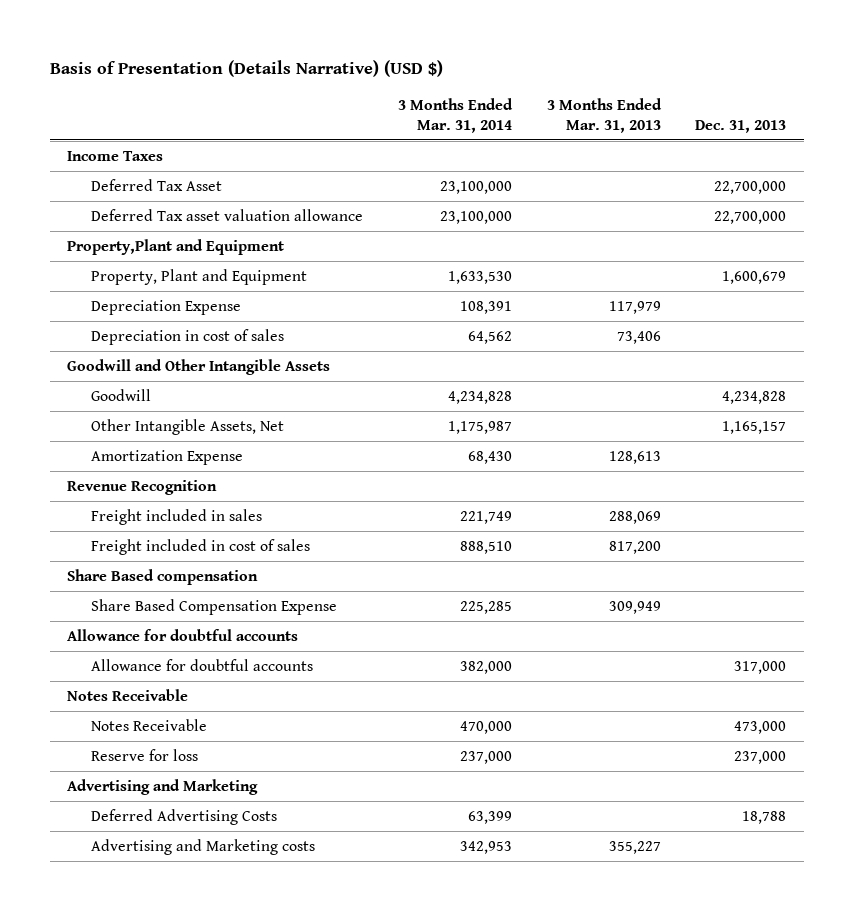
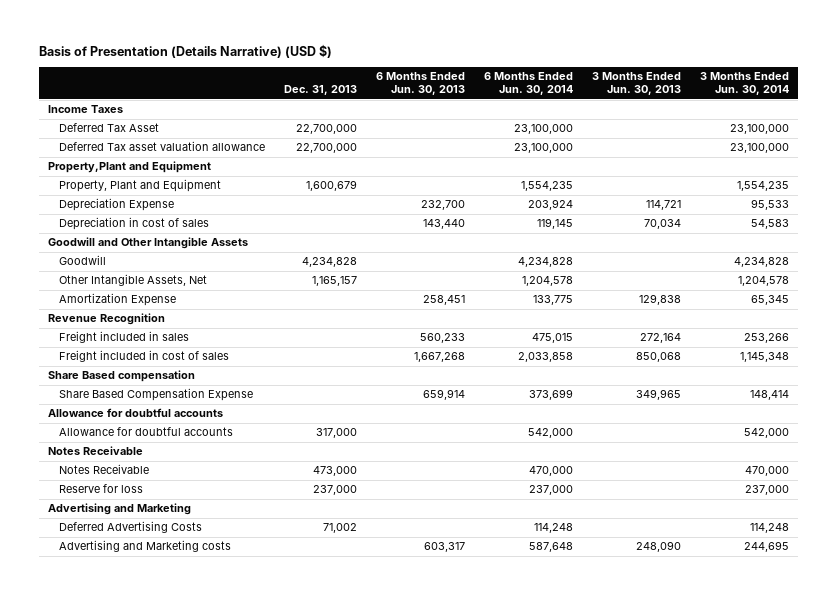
- | 3 Months Ended Mar. 31, 2014 | 3 Months Ended Mar. 31, 2013 | Dec. 31, 2013
+ | Dec. 31, 2013 | 6 Months Ended Jun. 30, 2013 | 6 Months Ended Jun. 30, 2014 | 3 Months Ended Jun. 30, 2013 | 3 Months Ended Jun. 30, 2014
- Deferred Advertising Costs | 63,399 | | 18,788
+ Deferred Advertising Costs | 71,002 | | 114,248 | | 114,248

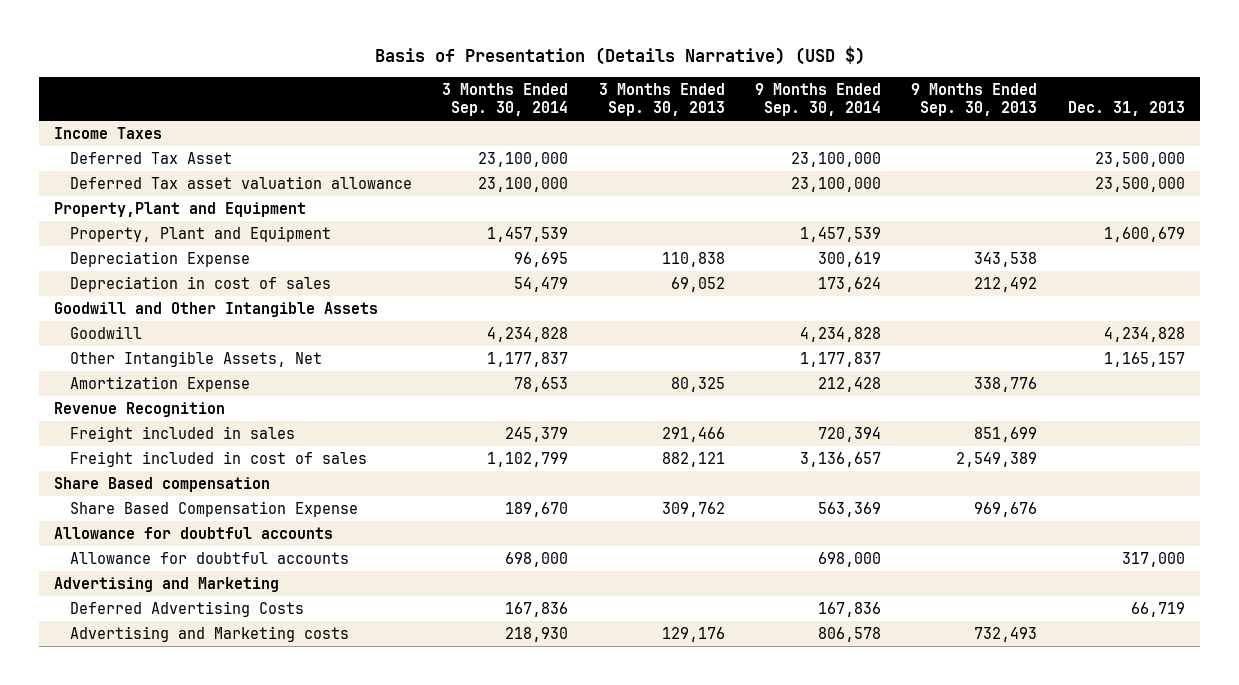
- | Dec. 31, 2013 | 6 Months Ended Jun. 30, 2013 | 6 Months Ended Jun. 30, 2014 | 3 Months Ended Jun. 30, 2013 | 3 Months Ended Jun. 30, 2014
+ | 3 Months Ended Sep. 30, 2014 | 3 Months Ended Sep. 30, 2013 | 9 Months Ended Sep. 30, 2014 | 9 Months Ended Sep. 30, 2013 | Dec. 31, 2013
- Deferred Tax Asset | 22,700,000 | | 23,100,000 | | 23,100,000
- Deferred Tax asset valuation allowance | 22,700,000 | | 23,100,000 | | 23,100,000
+ Deferred Tax Asset | 23,100,000 | | 23,100,000 | | 23,500,000
+ Deferred Tax asset valuation allowance | 23,100,000 | | 23,100,000 | | 23,500,000
- Notes Receivable
- Notes Receivable | 473,000 | | 470,000 | | 470,000
- Reserve for loss | 237,000 | | 237,000 | | 237,000
- Deferred Advertising Costs | 71,002 | | 114,248 | | 114,248
+ Deferred Advertising Costs | 167,836 | | 167,836 | | 66,719

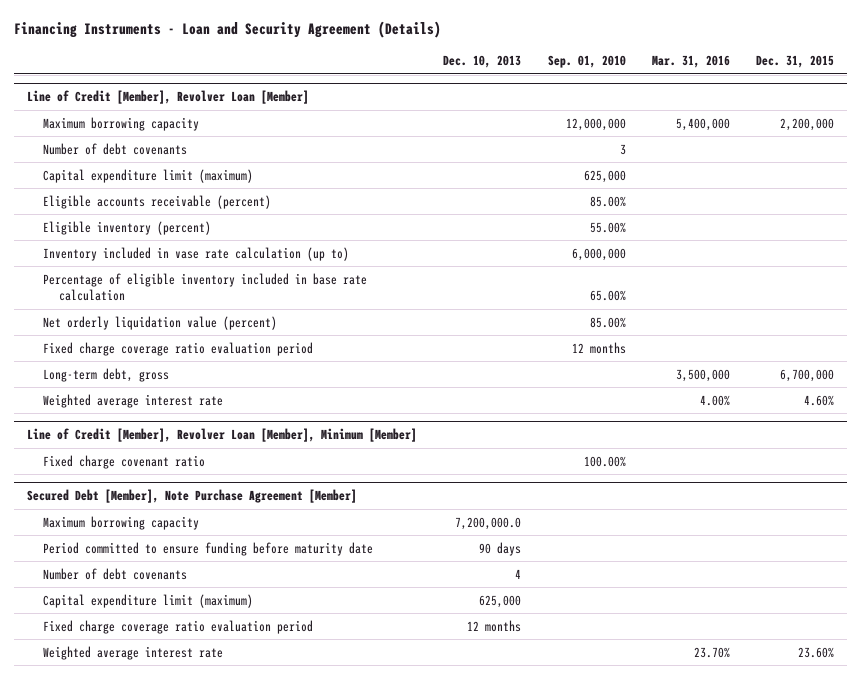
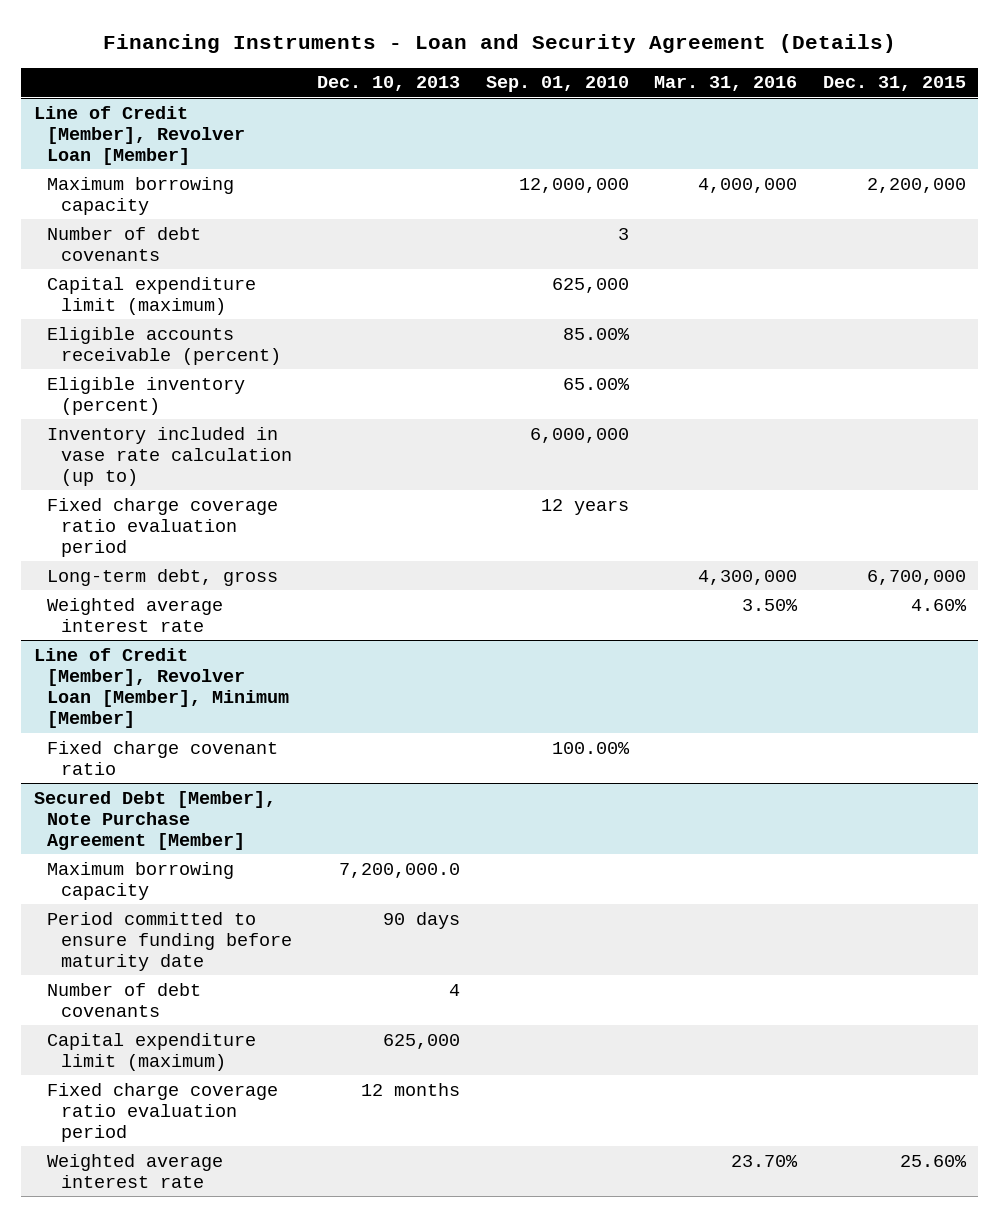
@ Line of Credit [Member], Revolver Loan [Member]
- Maximum borrowing capacity | | 12,000,000 | 5,400,000 | 2,200,000
+ Maximum borrowing capacity | | 12,000,000 | 4,000,000 | 2,200,000
- Eligible inventory (percent) | | 55.00% | |
+ Eligible inventory (percent) | | 65.00% | |
- Percentage of eligible inventory included in base rate calculation | | 65.00% | |
- Net orderly liquidation value (percent) | | 85.00% | |
- Fixed charge coverage ratio evaluation period | | 12 months | |
- Long-term debt, gross | | | 3,500,000 | 6,700,000
- Weighted average interest rate | | | 4.00% | 4.60%
+ Fixed charge coverage ratio evaluation period | | 12 years | |
+ Long-term debt, gross | | | 4,300,000 | 6,700,000
+ Weighted average interest rate | | | 3.50% | 4.60%
@ Secured Debt [Member], Note Purchase Agreement [Member]
- Weighted average interest rate | | | 23.70% | 23.60%
+ Weighted average interest rate | | | 23.70% | 25.60%

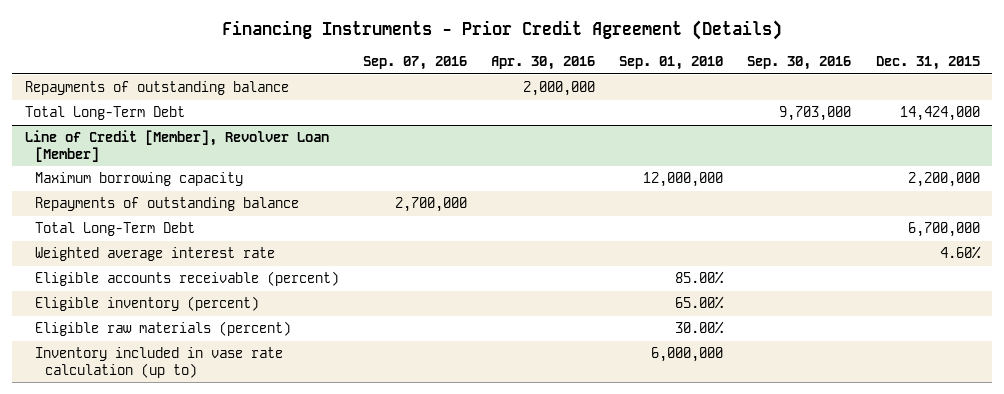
- Financing Instruments - Loan and Security Agreement (Details)
+ Financing Instruments - Prior Credit Agreement (Details)
- | Dec. 10, 2013 | Sep. 01, 2010 | Mar. 31, 2016 | Dec. 31, 2015
+ | Sep. 07, 2016 | Apr. 30, 2016 | Sep. 01, 2010 | Sep. 30, 2016 | Dec. 31, 2015
+ Repayments of outstanding balance | | 2,000,000 | | |
+ Total Long-Term Debt | | | | 9,703,000 | 14,424,000
@ Line of Credit [Member], Revolver Loan [Member]
- Number of debt covenants | | 3 | |
- Capital expenditure limit (maximum) | | 625,000 | |
+ Repayments of outstanding balance | 2,700,000 | | | |
+ Total Long-Term Debt | | | | | 6,700,000
moved up: Weighted average interest rate | | | | | 4.60%
+ Eligible raw materials (percent) | | | 30.00% | |
- Fixed charge coverage ratio evaluation period | | 12 years | |
- Long-term debt, gross | | | 4,300,000 | 6,700,000
- Line of Credit [Member], Revolver Loan [Member], Minimum [Member]
- Fixed charge covenant ratio | | 100.00% | |
- Secured Debt [Member], Note Purchase Agreement [Member]
- Maximum borrowing capacity | 7,200,000.0 | | |
- Period committed to ensure funding before maturity date | 90 days | | |
- Number of debt covenants | 4 | | |
- Capital expenditure limit (maximum) | 625,000 | | |
- Fixed charge coverage ratio evaluation period | 12 months | | |
- Weighted average interest rate | | | 23.70% | 25.60%

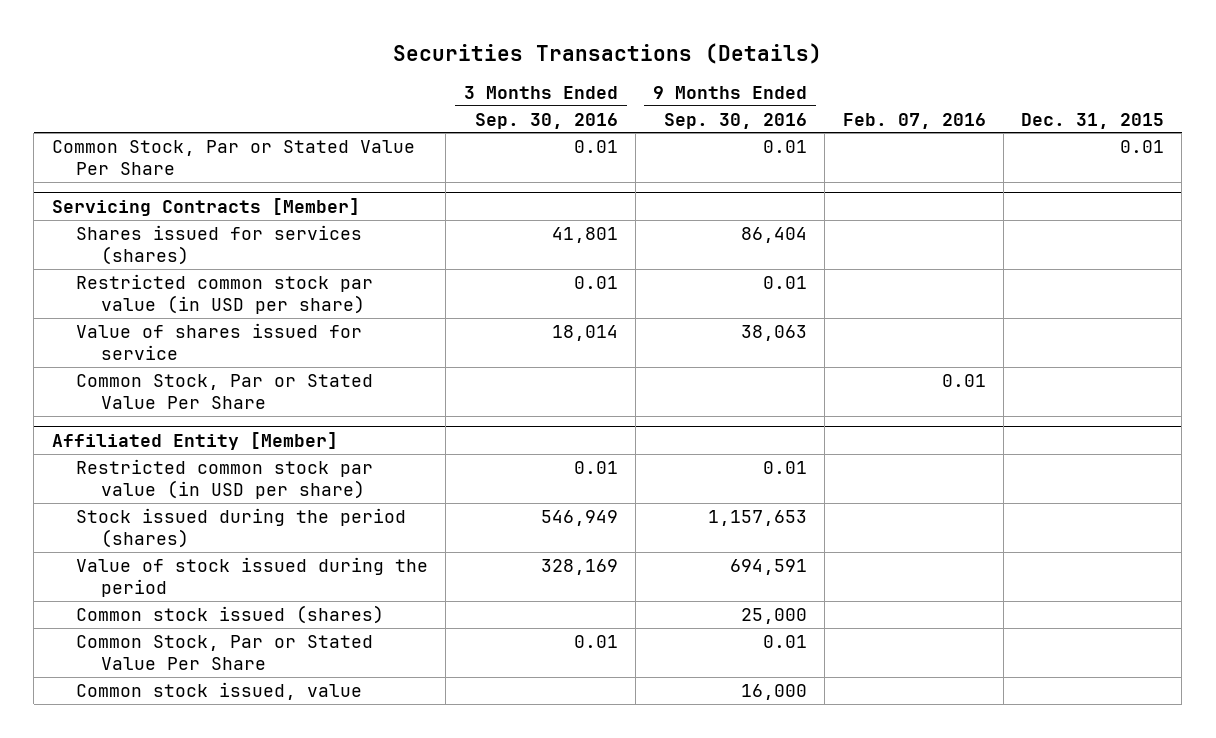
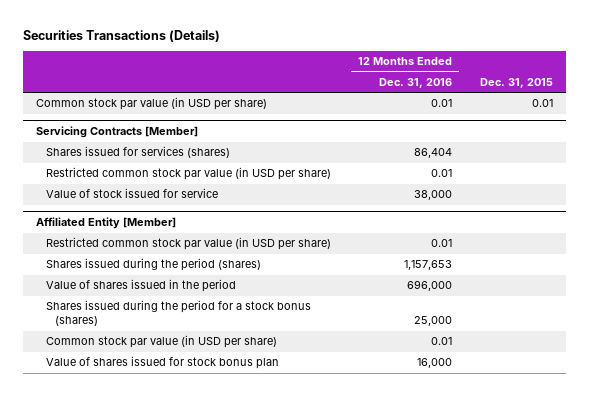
- | 3 Months Ended Sep. 30, 2016 | 9 Months Ended Sep. 30, 2016 | Feb. 07, 2016 | Dec. 31, 2015
+ | 12 Months Ended Dec. 31, 2016 | Dec. 31, 2015
- Common Stock, Par or Stated Value Per Share | 0.01 | 0.01 | | 0.01
+ Common stock par value (in USD per share) | 0.01 | 0.01
@ Servicing Contracts [Member]
- Value of shares issued for service | 18,014 | 38,063 | |
- Common Stock, Par or Stated Value Per Share | | | 0.01 |
+ Value of stock issued for service | 38,000 |
@ Affiliated Entity [Member]
- Stock issued during the period (shares) | 546,949 | 1,157,653 | |
- Value of stock issued during the period | 328,169 | 694,591 | |
- Common stock issued (shares) | | 25,000 | |
- Common Stock, Par or Stated Value Per Share | 0.01 | 0.01 | |
- Common stock issued, value | | 16,000 | |
+ Shares issued during the period (shares) | 1,157,653 |
+ Value of shares issued in the period | 696,000 |
+ Shares issued during the period for a stock bonus (shares) | 25,000 |
+ Common stock par value (in USD per share) | 0.01 |
+ Value of shares issued for stock bonus plan | 16,000 |

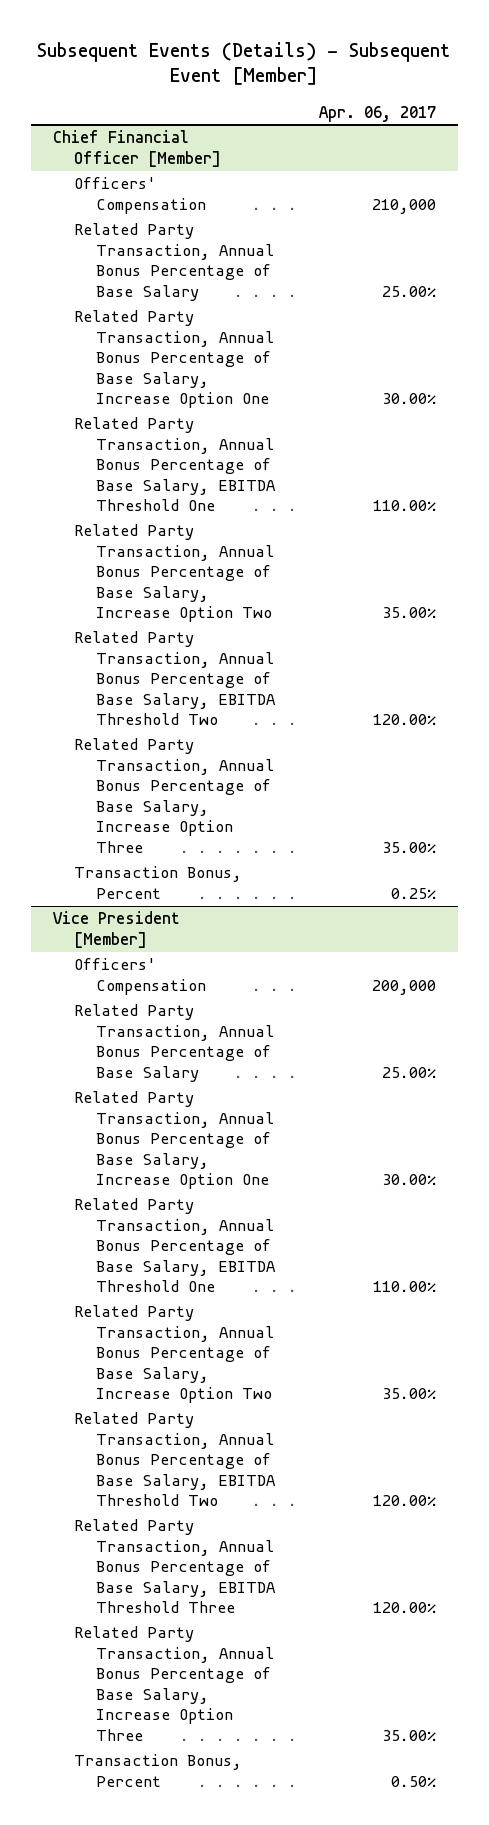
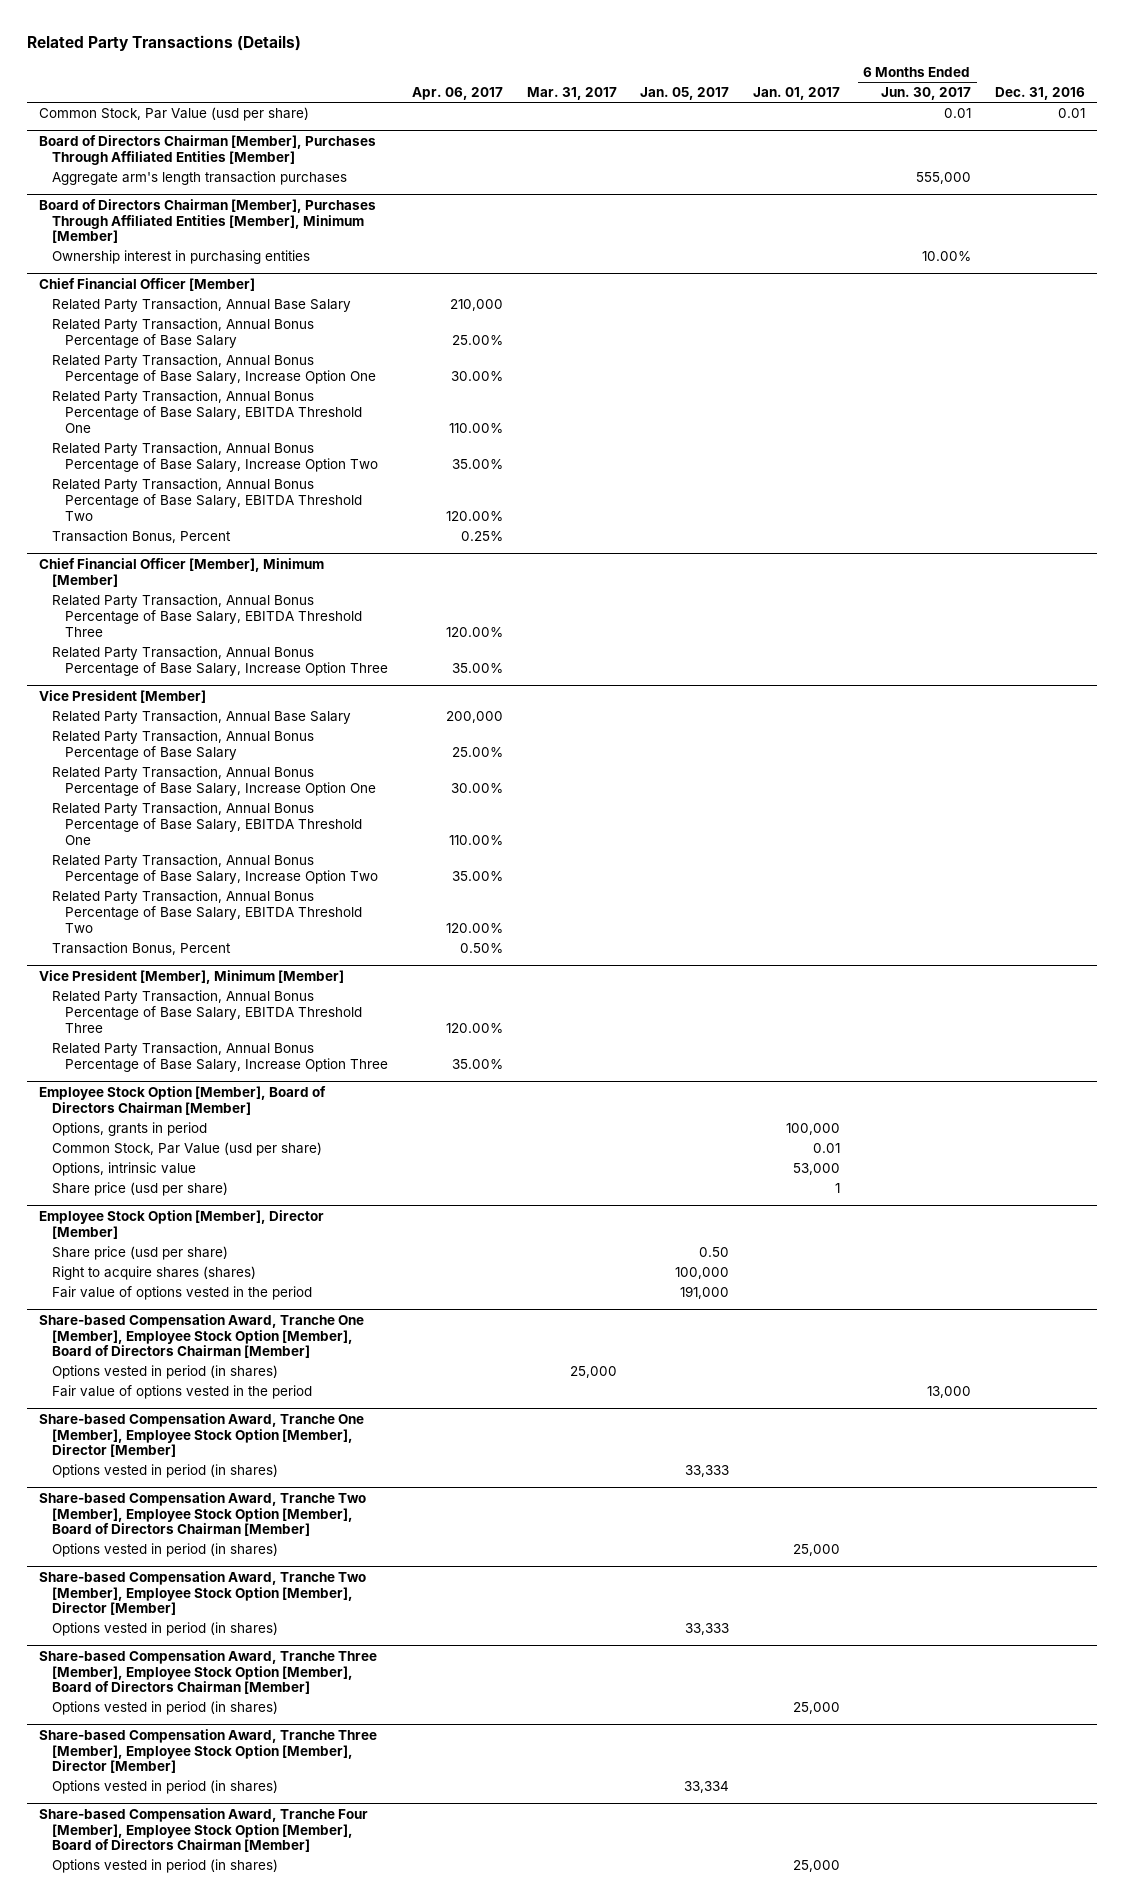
- Subsequent Events (Details) - Subsequent Event [Member]
+ Related Party Transactions (Details)
- | Apr. 06, 2017
+ | Apr. 06, 2017 | Mar. 31, 2017 | Jan. 05, 2017 | Jan. 01, 2017 | 6 Months Ended Jun. 30, 2017 | Dec. 31, 2016
+ Common Stock, Par Value (usd per share) | | | | | 0.01 | 0.01
+ Board of Directors Chairman [Member], Purchases Through Affiliated Entities [Member]
+ Aggregate arm's length transaction purchases | | | | | 555,000 |
+ Board of Directors Chairman [Member], Purchases Through Affiliated Entities [Member], Minimum [Member]
+ Ownership interest in purchasing entities | | | | | 10.00% |
@ Chief Financial Officer [Member]
- Officers' Compensation | 210,000
+ Related Party Transaction, Annual Base Salary | 210,000 | | | | |
- Related Party Transaction, Annual Bonus Percentage of Base Salary, Increase Option Three | 35.00%
+ Chief Financial Officer [Member], Minimum [Member]
+ Related Party Transaction, Annual Bonus Percentage of Base Salary, EBITDA Threshold Three | 120.00% | | | | |
+ Related Party Transaction, Annual Bonus Percentage of Base Salary, Increase Option Three | 35.00% | | | | |
@ Vice President [Member]
- Officers' Compensation | 200,000
+ Related Party Transaction, Annual Base Salary | 200,000 | | | | |
- Related Party Transaction, Annual Bonus Percentage of Base Salary, EBITDA Threshold Three | 120.00%
- Related Party Transaction, Annual Bonus Percentage of Base Salary, Increase Option Three | 35.00%
+ Vice President [Member], Minimum [Member]
+ Related Party Transaction, Annual Bonus Percentage of Base Salary, EBITDA Threshold Three | 120.00% | | | | |
+ Related Party Transaction, Annual Bonus Percentage of Base Salary, Increase Option Three | 35.00% | | | | |
+ Employee Stock Option [Member], Board of Directors Chairman [Member]
+ Options, grants in period | | | | 100,000 | |
+ Common Stock, Par Value (usd per share) | | | | 0.01 | |
+ Options, intrinsic value | | | | 53,000 | |
+ Share price (usd per share) | | | | 1 | |
+ Employee Stock Option [Member], Director [Member]
+ Share price (usd per share) | | | 0.50 | | |
+ Right to acquire shares (shares) | | | 100,000 | | |
+ Fair value of options vested in the period | | | 191,000 | | |
+ Share-based Compensation Award, Tranche One [Member], Employee Stock Option [Member], Board of Directors Chairman [Member]
+ Options vested in period (in shares) | | 25,000 | | | |
+ Fair value of options vested in the period | | | | | 13,000 |
+ Share-based Compensation Award, Tranche One [Member], Employee Stock Option [Member], Director [Member]
+ Options vested in period (in shares) | | | 33,333 | | |
+ Share-based Compensation Award, Tranche Two [Member], Employee Stock Option [Member], Board of Directors Chairman [Member]
+ Options vested in period (in shares) | | | | 25,000 | |
+ Share-based Compensation Award, Tranche Two [Member], Employee Stock Option [Member], Director [Member]
+ Options vested in period (in shares) | | | 33,333 | | |
+ Share-based Compensation Award, Tranche Three [Member], Employee Stock Option [Member], Board of Directors Chairman [Member]
+ Options vested in period (in shares) | | | | 25,000 | |
+ Share-based Compensation Award, Tranche Three [Member], Employee Stock Option [Member], Director [Member]
+ Options vested in period (in shares) | | | 33,334 | | |
+ Share-based Compensation Award, Tranche Four [Member], Employee Stock Option [Member], Board of Directors Chairman [Member]
+ Options vested in period (in shares) | | | | 25,000 | |

